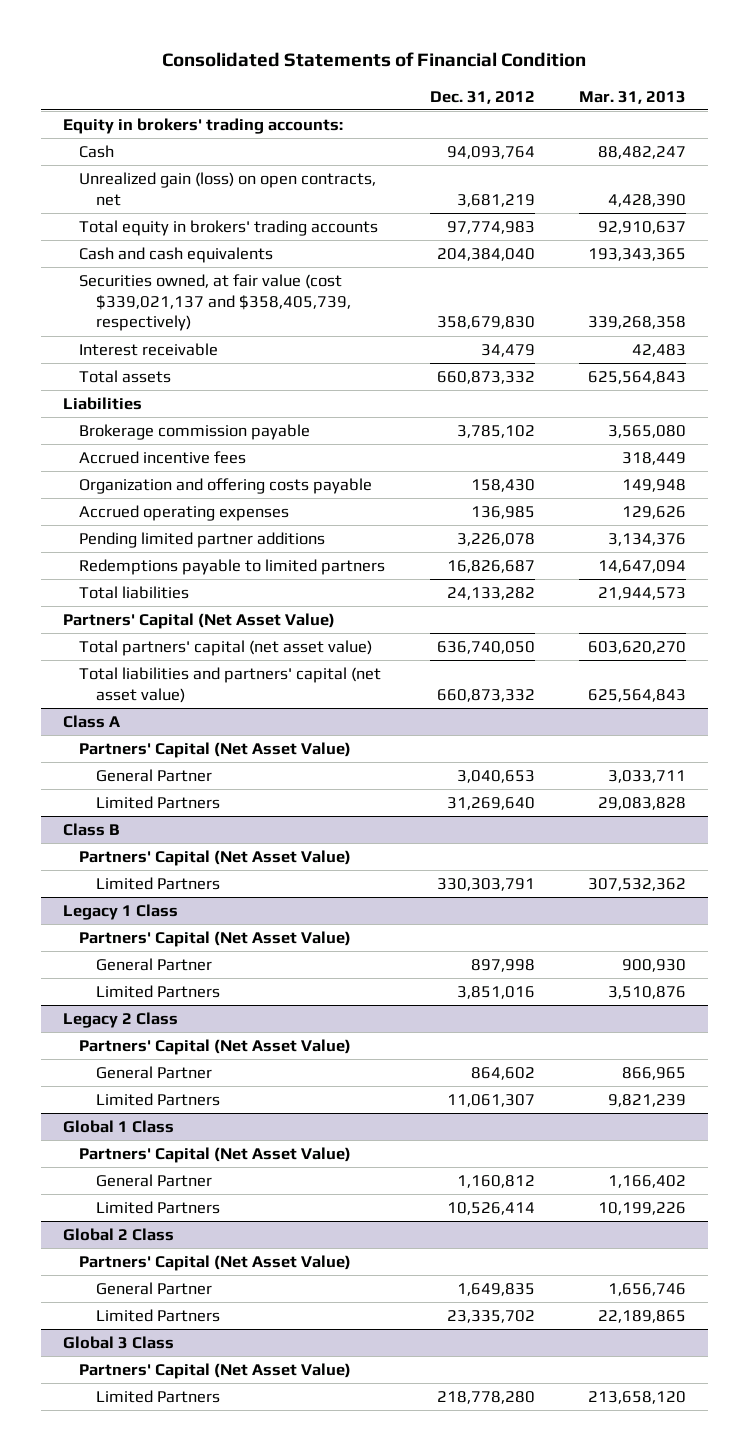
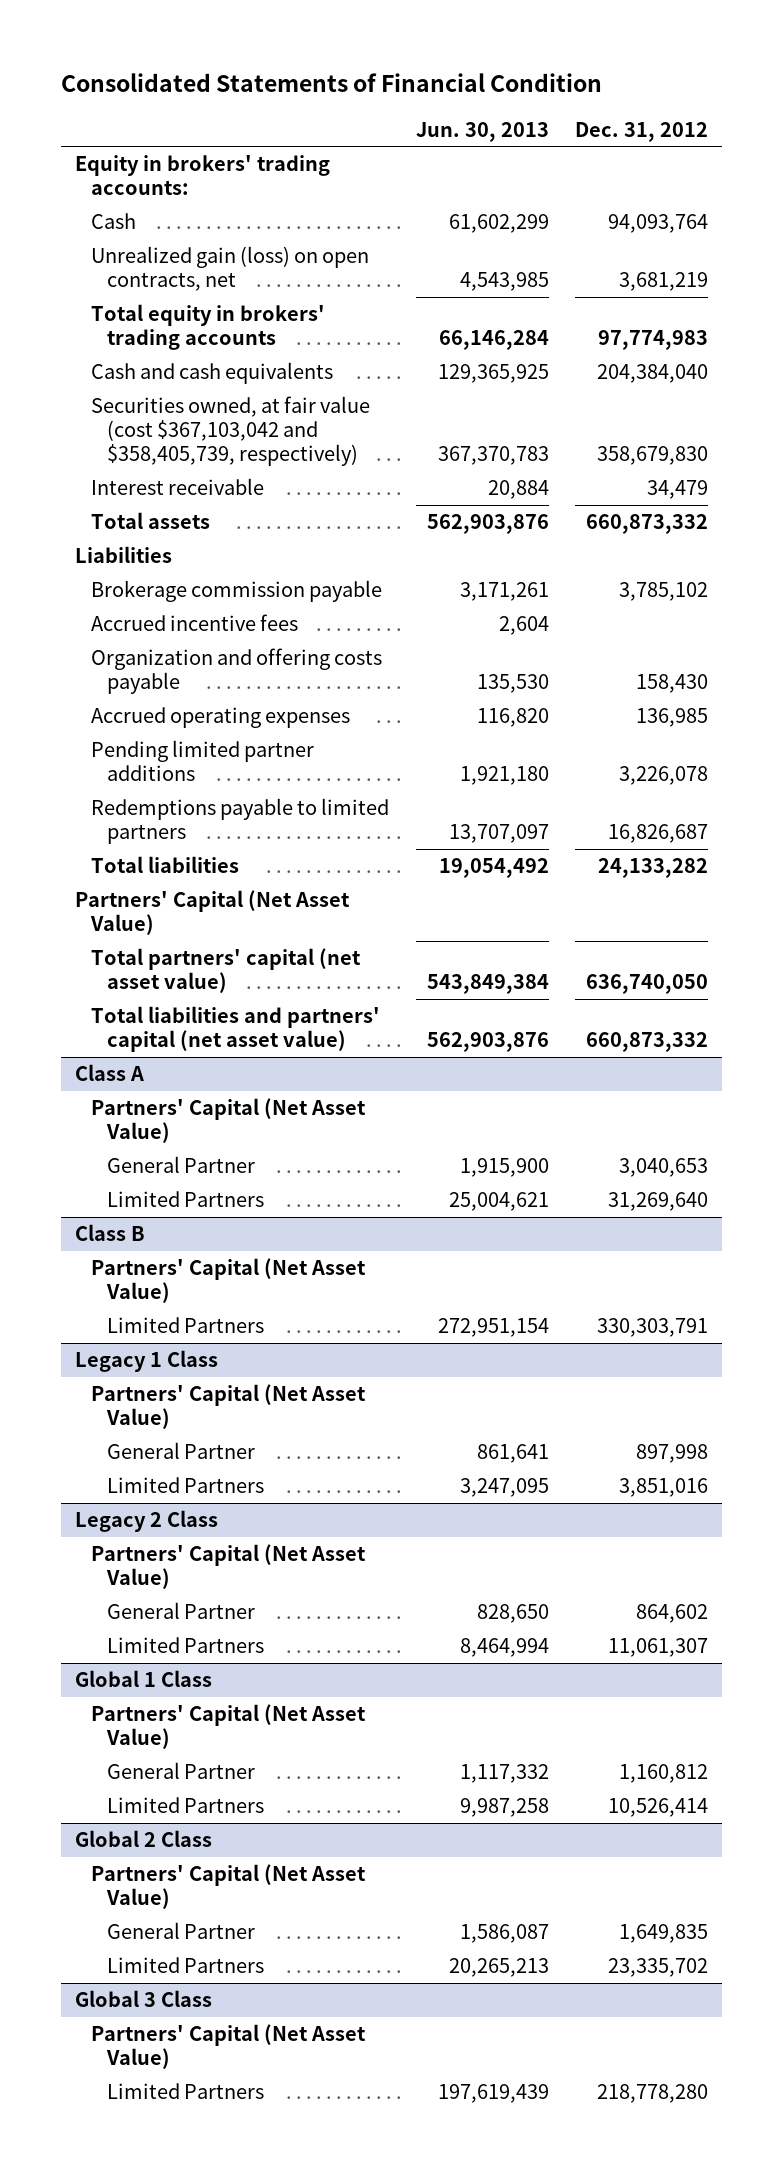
- | Dec. 31, 2012 | Mar. 31, 2013
+ | Jun. 30, 2013 | Dec. 31, 2012
- Securities owned, at fair value (cost $339,021,137 and $358,405,739, respectively) | 358,679,830 | 339,268,358
+ Securities owned, at fair value (cost $367,103,042 and $358,405,739, respectively) | 367,370,783 | 358,679,830

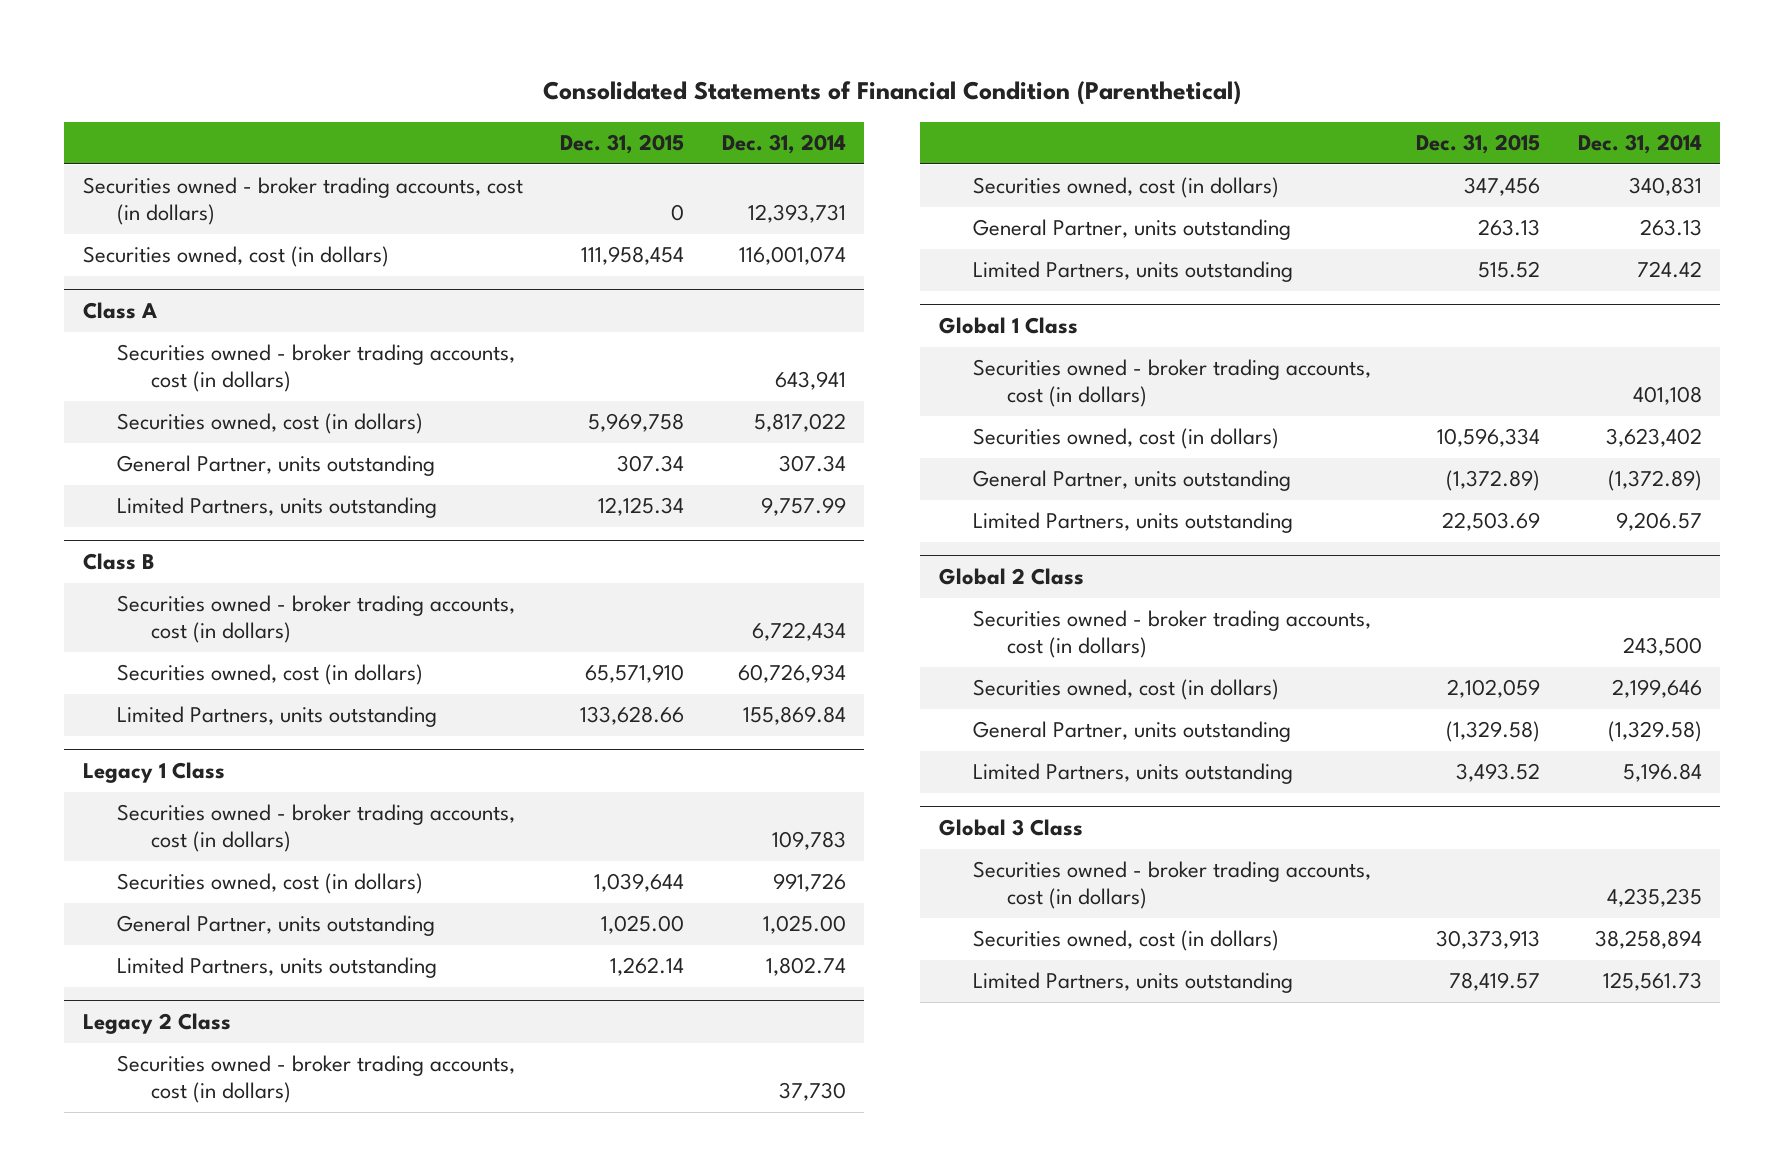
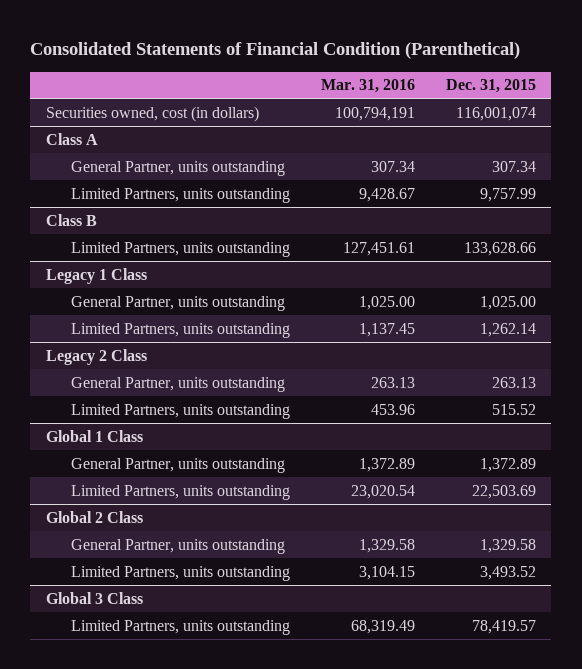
- | Dec. 31, 2015 | Dec. 31, 2014
+ | Mar. 31, 2016 | Dec. 31, 2015
- Securities owned - broker trading accounts, cost (in dollars) | 0 | 12,393,731
- Securities owned, cost (in dollars) | 111,958,454 | 116,001,074
+ Securities owned, cost (in dollars) | 100,794,191 | 116,001,074
@ Class A
- Securities owned - broker trading accounts, cost (in dollars) | | 643,941
- Securities owned, cost (in dollars) | 5,969,758 | 5,817,022
- Limited Partners, units outstanding | 12,125.34 | 9,757.99
+ Limited Partners, units outstanding | 9,428.67 | 9,757.99
@ Class B
- Securities owned - broker trading accounts, cost (in dollars) | | 6,722,434
- Securities owned, cost (in dollars) | 65,571,910 | 60,726,934
@ Legacy 1 Class
- Securities owned - broker trading accounts, cost (in dollars) | | 109,783
- Securities owned, cost (in dollars) | 1,039,644 | 991,726
@ Legacy 2 Class
- Securities owned - broker trading accounts, cost (in dollars) | | 37,730
- Securities owned, cost (in dollars) | 347,456 | 340,831
@ Global 1 Class
- Securities owned - broker trading accounts, cost (in dollars) | | 401,108
- Securities owned, cost (in dollars) | 10,596,334 | 3,623,402
- General Partner, units outstanding | (1,372.89) | (1,372.89)
+ General Partner, units outstanding | 1,372.89 | 1,372.89
@ Global 2 Class
- Securities owned - broker trading accounts, cost (in dollars) | | 243,500
- Securities owned, cost (in dollars) | 2,102,059 | 2,199,646
- General Partner, units outstanding | (1,329.58) | (1,329.58)
+ General Partner, units outstanding | 1,329.58 | 1,329.58
@ Global 3 Class
- Securities owned - broker trading accounts, cost (in dollars) | | 4,235,235
- Securities owned, cost (in dollars) | 30,373,913 | 38,258,894

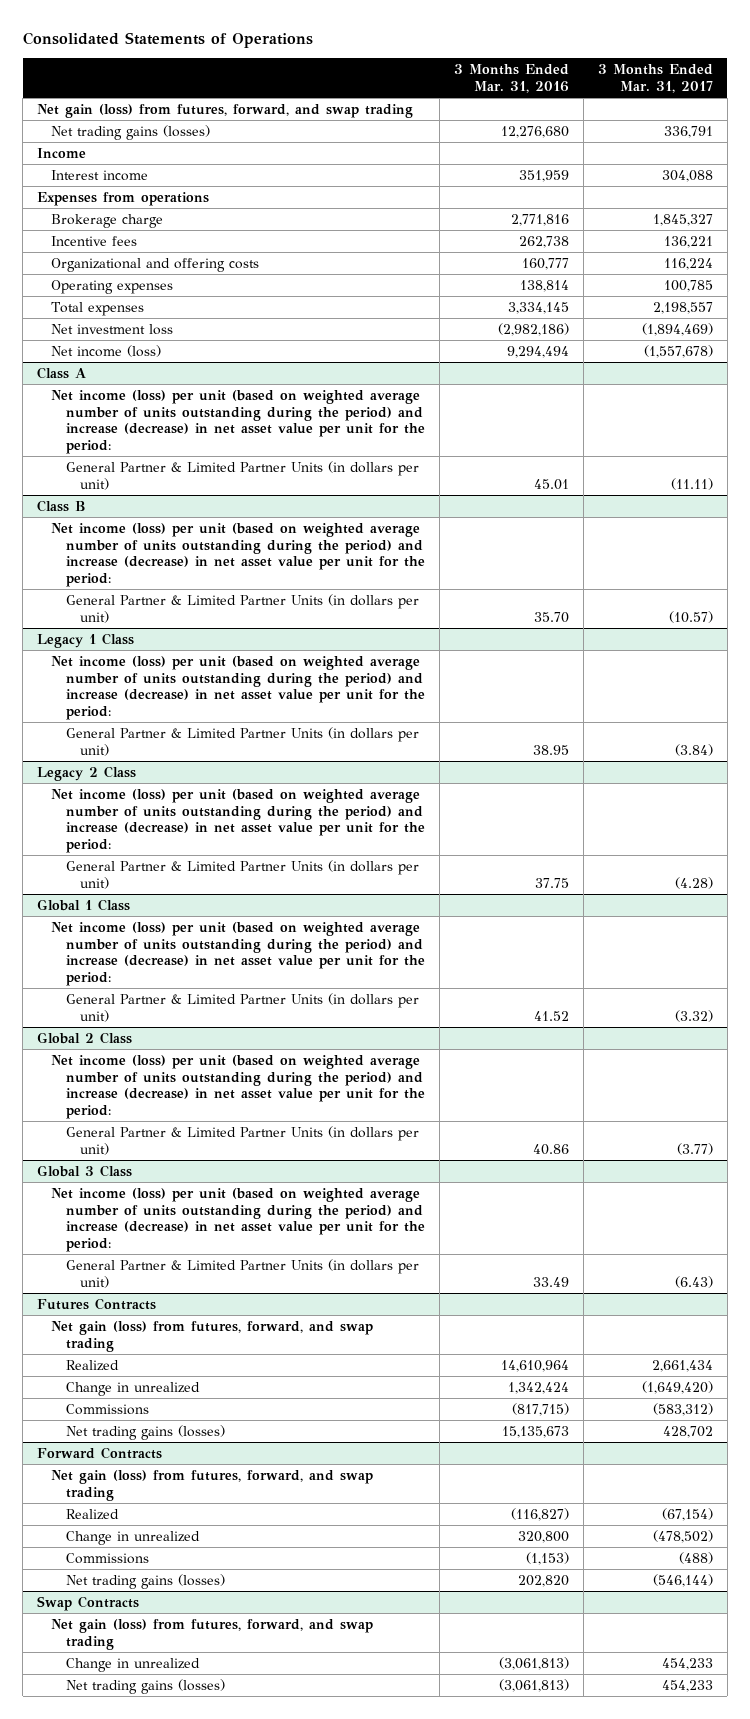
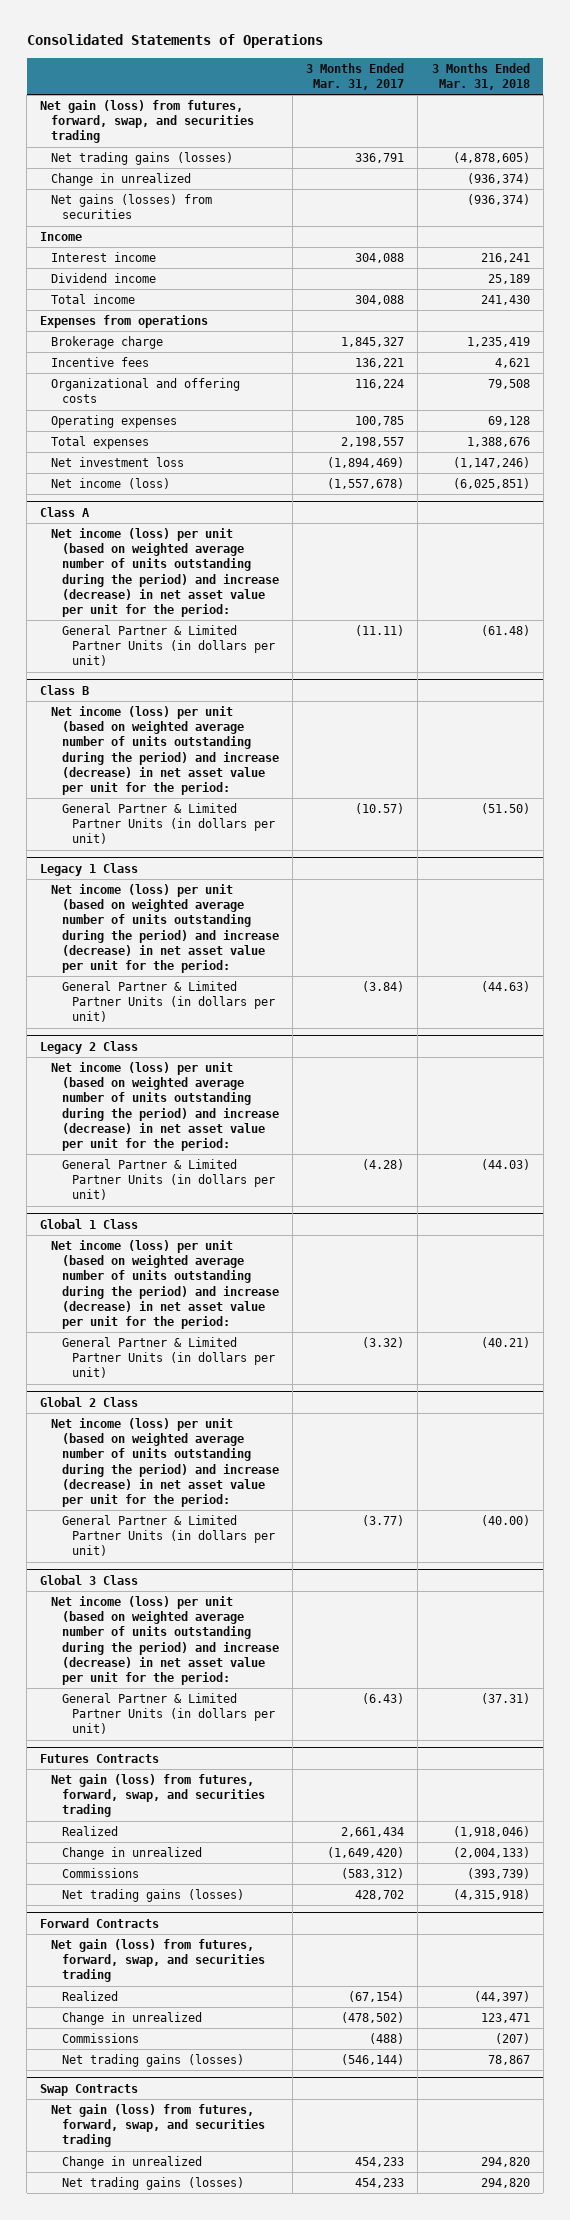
- | 3 Months Ended Mar. 31, 2016 | 3 Months Ended Mar. 31, 2017
+ | 3 Months Ended Mar. 31, 2017 | 3 Months Ended Mar. 31, 2018
- Net gain (loss) from futures, forward, and swap trading
+ Net gain (loss) from futures, forward, swap, and securities trading
+ Change in unrealized | | (936,374)
+ Net gains (losses) from securities | | (936,374)
+ Dividend income | | 25,189
+ Total income | 304,088 | 241,430
@ Futures Contracts
- Net gain (loss) from futures, forward, and swap trading
+ Net gain (loss) from futures, forward, swap, and securities trading
@ Forward Contracts
- Net gain (loss) from futures, forward, and swap trading
+ Net gain (loss) from futures, forward, swap, and securities trading
@ Swap Contracts
- Net gain (loss) from futures, forward, and swap trading
+ Net gain (loss) from futures, forward, swap, and securities trading

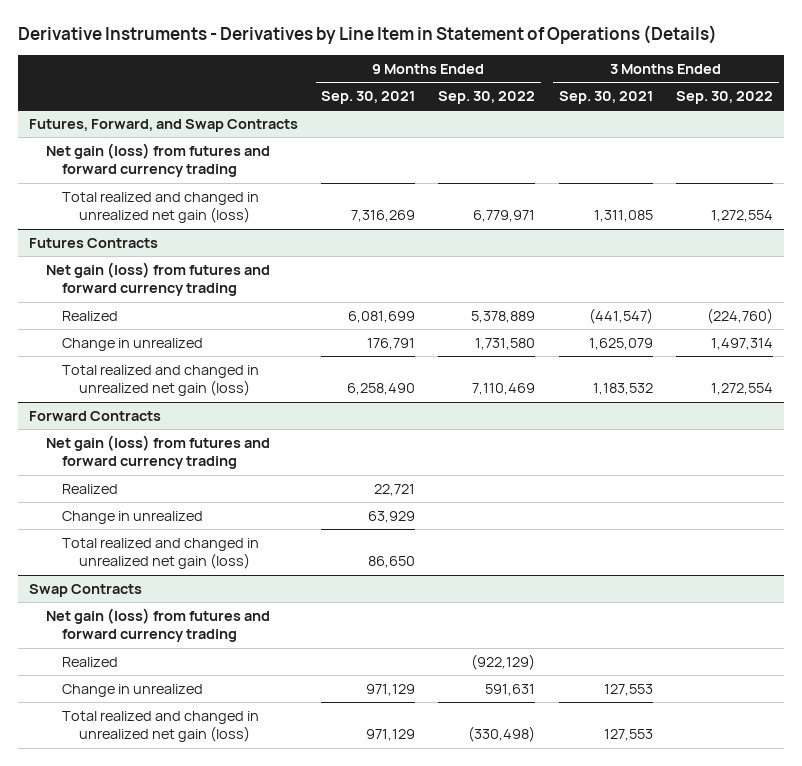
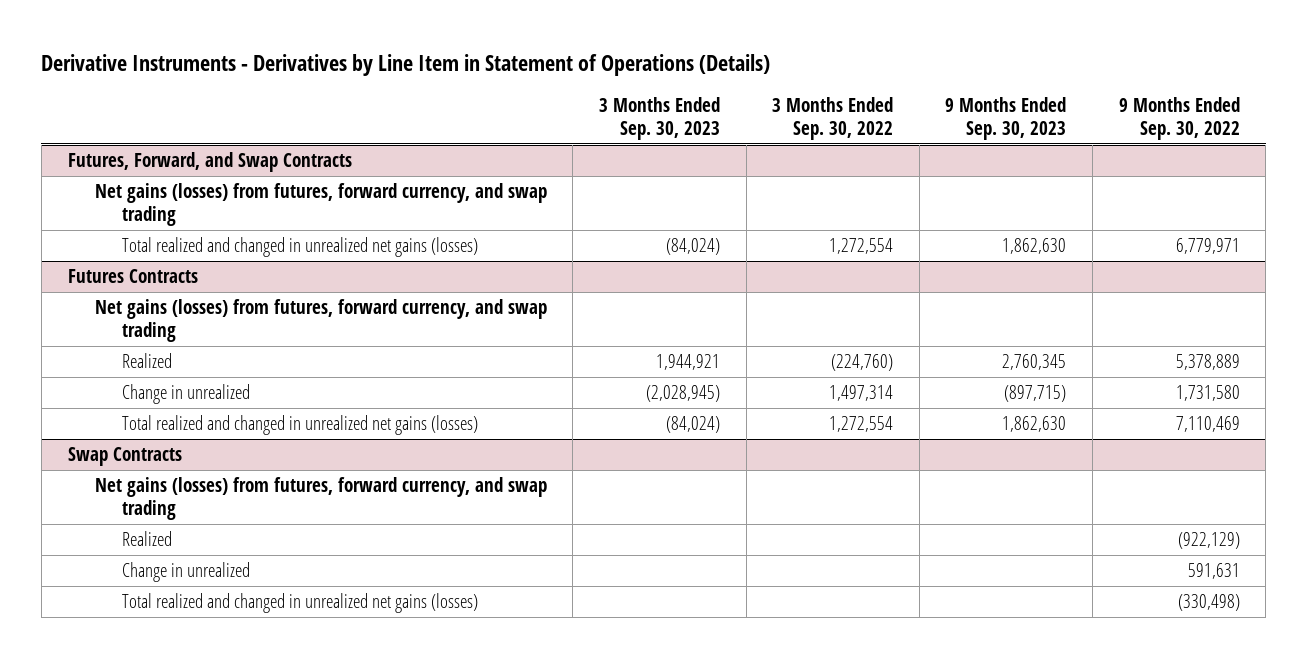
- | 9 Months Ended Sep. 30, 2021 | 9 Months Ended Sep. 30, 2022 | 3 Months Ended Sep. 30, 2021 | 3 Months Ended Sep. 30, 2022
+ | 3 Months Ended Sep. 30, 2023 | 3 Months Ended Sep. 30, 2022 | 9 Months Ended Sep. 30, 2023 | 9 Months Ended Sep. 30, 2022
@ Futures, Forward, and Swap Contracts
- Net gain (loss) from futures and forward currency trading
- Total realized and changed in unrealized net gain (loss) | 7,316,269 | 6,779,971 | 1,311,085 | 1,272,554
+ Net gains (losses) from futures, forward currency, and swap trading
+ Total realized and changed in unrealized net gains (losses) | (84,024) | 1,272,554 | 1,862,630 | 6,779,971
@ Futures Contracts
- Net gain (loss) from futures and forward currency trading
+ Net gains (losses) from futures, forward currency, and swap trading
- Total realized and changed in unrealized net gain (loss) | 6,258,490 | 7,110,469 | 1,183,532 | 1,272,554
- Forward Contracts
- Net gain (loss) from futures and forward currency trading
- Realized | 22,721 | | |
- Change in unrealized | 63,929 | | |
- Total realized and changed in unrealized net gain (loss) | 86,650 | | |
@ Futures Contracts
+ Total realized and changed in unrealized net gains (losses) | (84,024) | 1,272,554 | 1,862,630 | 7,110,469
@ Swap Contracts
- Net gain (loss) from futures and forward currency trading
+ Net gains (losses) from futures, forward currency, and swap trading
- Total realized and changed in unrealized net gain (loss) | 971,129 | (330,498) | 127,553 |
+ Total realized and changed in unrealized net gains (losses) | | | | (330,498)

